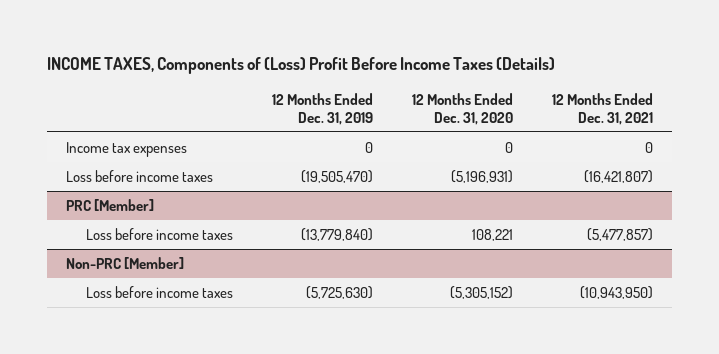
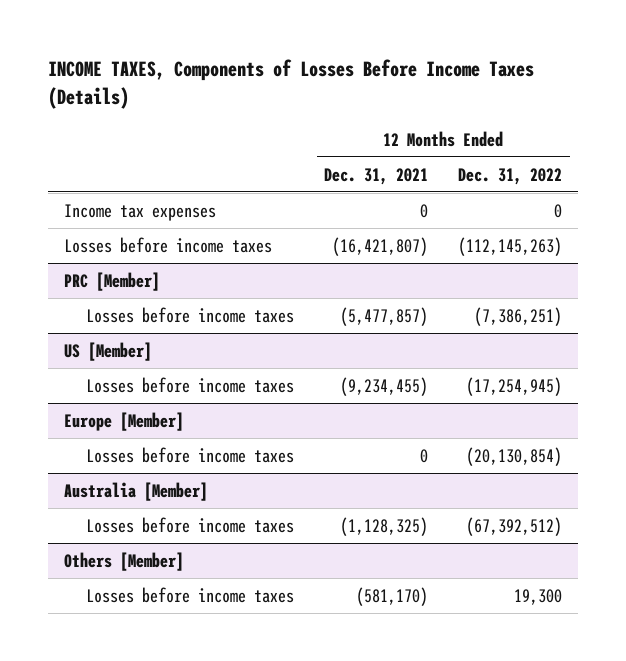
- INCOME TAXES, Components of (Loss) Profit Before Income Taxes (Details)
+ INCOME TAXES, Components of Losses Before Income Taxes (Details)
- | 12 Months Ended Dec. 31, 2019 | 12 Months Ended Dec. 31, 2020 | 12 Months Ended Dec. 31, 2021
+ | 12 Months Ended Dec. 31, 2021 | 12 Months Ended Dec. 31, 2022
- Loss before income taxes | (19,505,470) | (5,196,931) | (16,421,807)
+ Losses before income taxes | (16,421,807) | (112,145,263)
@ PRC [Member]
- Loss before income taxes | (13,779,840) | 108,221 | (5,477,857)
- Non-PRC [Member]
- Loss before income taxes | (5,725,630) | (5,305,152) | (10,943,950)
@ PRC [Member]
+ Losses before income taxes | (5,477,857) | (7,386,251)
+ US [Member]
+ Losses before income taxes | (9,234,455) | (17,254,945)
+ Europe [Member]
+ Losses before income taxes | 0 | (20,130,854)
+ Australia [Member]
+ Losses before income taxes | (1,128,325) | (67,392,512)
+ Others [Member]
+ Losses before income taxes | (581,170) | 19,300

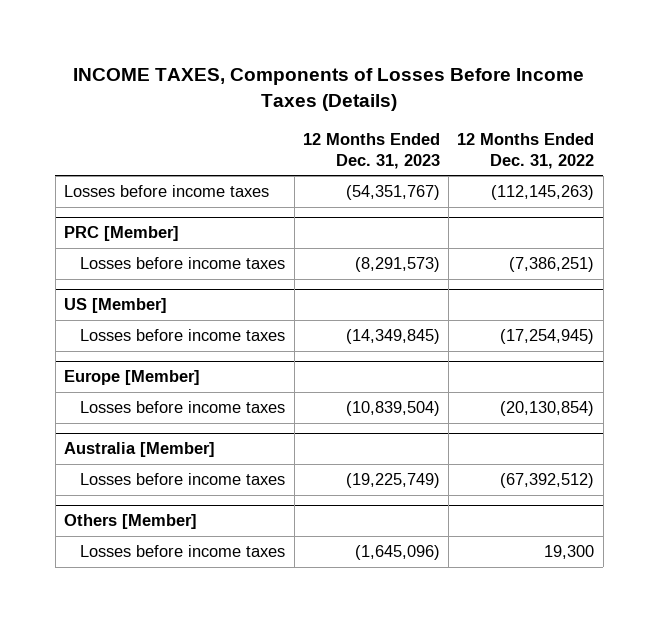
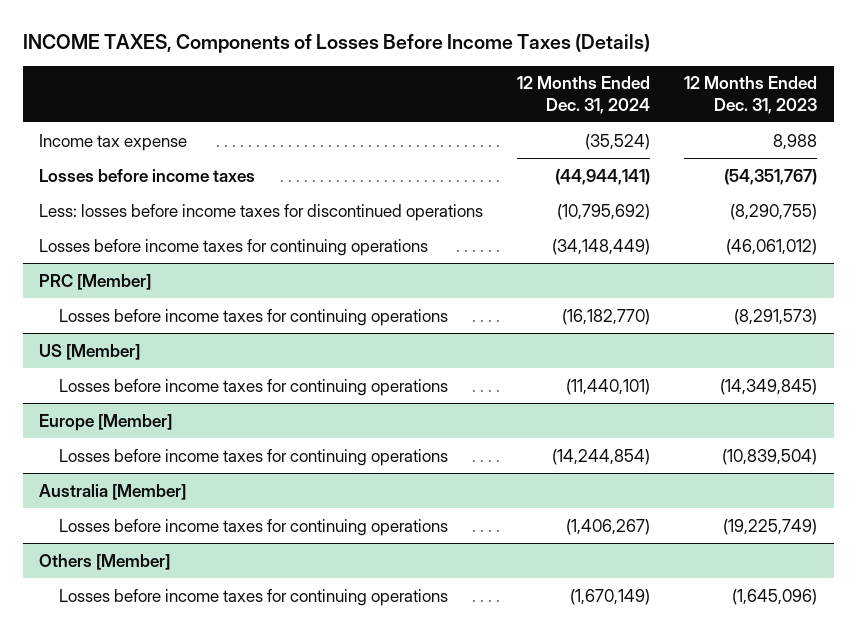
- | 12 Months Ended Dec. 31, 2023 | 12 Months Ended Dec. 31, 2022
+ | 12 Months Ended Dec. 31, 2024 | 12 Months Ended Dec. 31, 2023
+ Income tax expense | (35,524) | 8,988
+ Less: losses before income taxes for discontinued operations | (10,795,692) | (8,290,755)
+ Losses before income taxes for continuing operations | (34,148,449) | (46,061,012)
@ PRC [Member]
- Losses before income taxes | (8,291,573) | (7,386,251)
+ Losses before income taxes for continuing operations | (16,182,770) | (8,291,573)
@ US [Member]
- Losses before income taxes | (14,349,845) | (17,254,945)
+ Losses before income taxes for continuing operations | (11,440,101) | (14,349,845)
@ Europe [Member]
- Losses before income taxes | (10,839,504) | (20,130,854)
+ Losses before income taxes for continuing operations | (14,244,854) | (10,839,504)
@ Australia [Member]
- Losses before income taxes | (19,225,749) | (67,392,512)
+ Losses before income taxes for continuing operations | (1,406,267) | (19,225,749)
@ Others [Member]
- Losses before income taxes | (1,645,096) | 19,300
+ Losses before income taxes for continuing operations | (1,670,149) | (1,645,096)

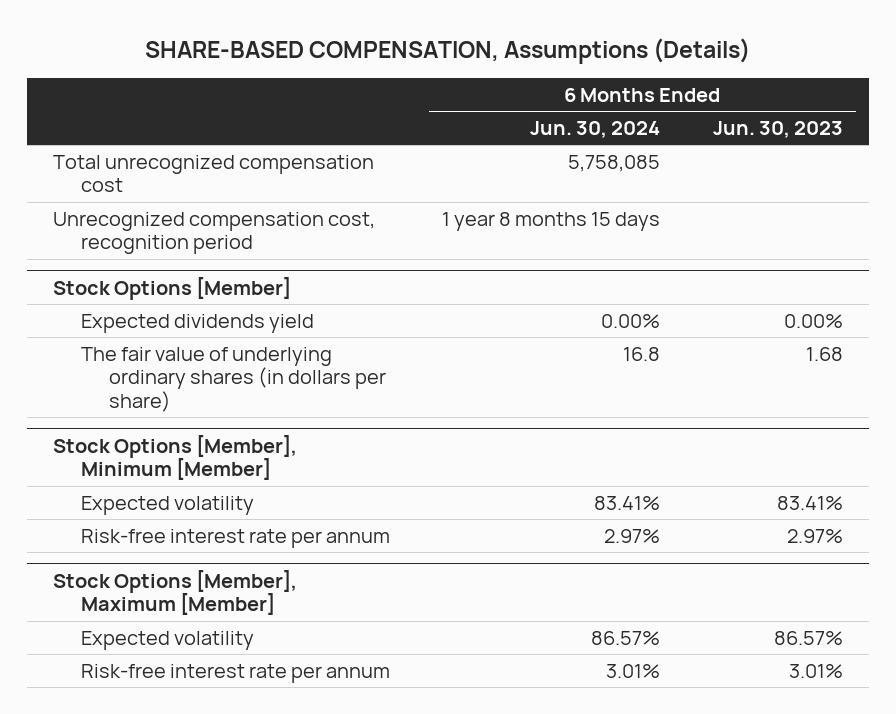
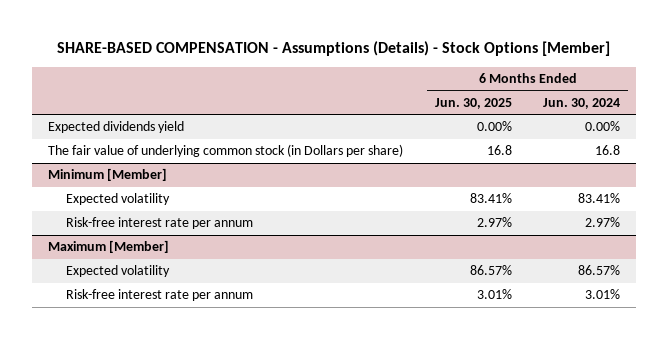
- SHARE-BASED COMPENSATION, Assumptions (Details)
+ SHARE-BASED COMPENSATION - Assumptions (Details) - Stock Options [Member]
- | 6 Months Ended Jun. 30, 2024 | 6 Months Ended Jun. 30, 2023
+ | 6 Months Ended Jun. 30, 2025 | 6 Months Ended Jun. 30, 2024
- Total unrecognized compensation cost | 5,758,085 |
- Unrecognized compensation cost, recognition period | 1 year 8 months 15 days |
- Stock Options [Member]
- The fair value of underlying ordinary shares (in dollars per share) | 16.8 | 1.68
- Stock Options [Member], Minimum [Member]
+ The fair value of underlying common stock (in Dollars per share) | 16.8 | 16.8
+ Minimum [Member]
- Stock Options [Member], Maximum [Member]
+ Maximum [Member]

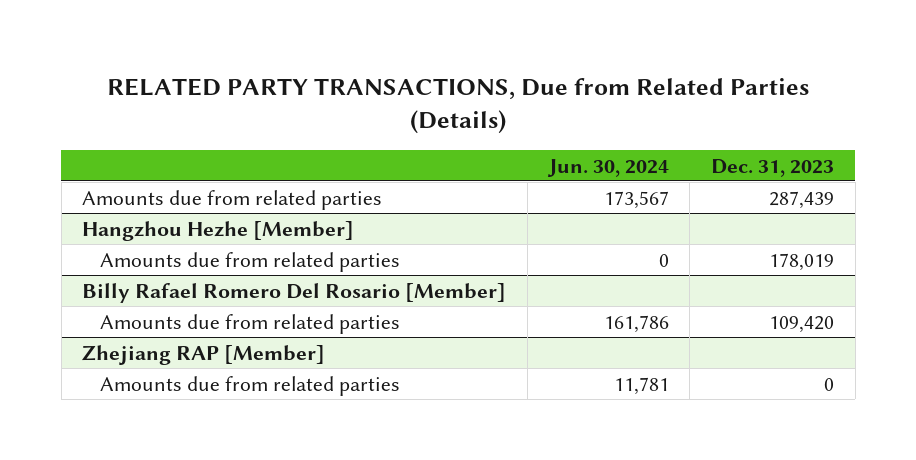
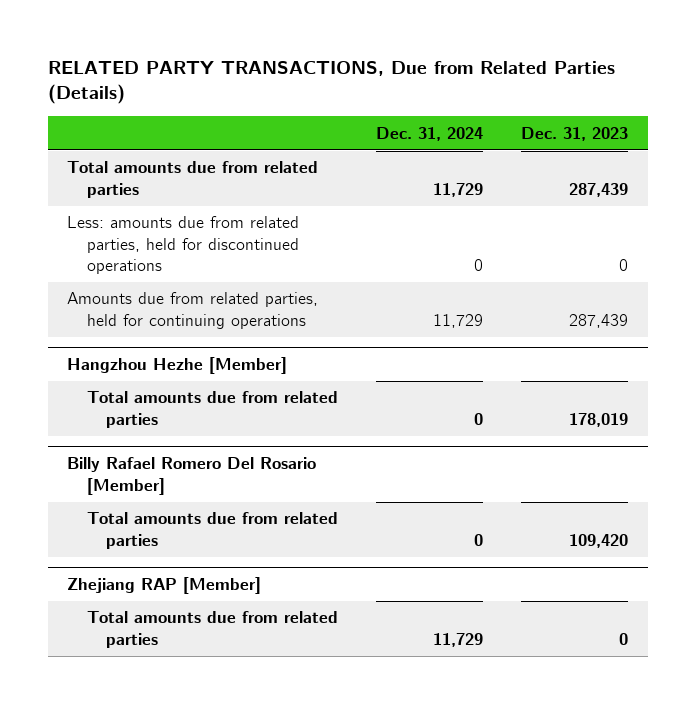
- | Jun. 30, 2024 | Dec. 31, 2023
+ | Dec. 31, 2024 | Dec. 31, 2023
- Amounts due from related parties | 173,567 | 287,439
+ Total amounts due from related parties | 11,729 | 287,439
+ Less: amounts due from related parties, held for discontinued operations | 0 | 0
+ Amounts due from related parties, held for continuing operations | 11,729 | 287,439
@ Hangzhou Hezhe [Member]
- Amounts due from related parties | 0 | 178,019
+ Total amounts due from related parties | 0 | 178,019
@ Billy Rafael Romero Del Rosario [Member]
- Amounts due from related parties | 161,786 | 109,420
+ Total amounts due from related parties | 0 | 109,420
@ Zhejiang RAP [Member]
- Amounts due from related parties | 11,781 | 0
+ Total amounts due from related parties | 11,729 | 0

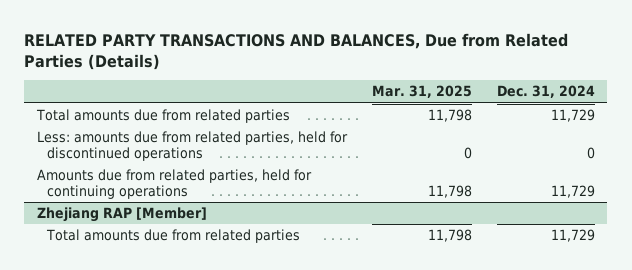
- RELATED PARTY TRANSACTIONS, Due from Related Parties (Details)
+ RELATED PARTY TRANSACTIONS AND BALANCES, Due from Related Parties (Details)
- | Dec. 31, 2024 | Dec. 31, 2023
+ | Mar. 31, 2025 | Dec. 31, 2024
- Hangzhou Hezhe [Member]
- Total amounts due from related parties | 0 | 178,019
- Billy Rafael Romero Del Rosario [Member]
- Total amounts due from related parties | 0 | 109,420

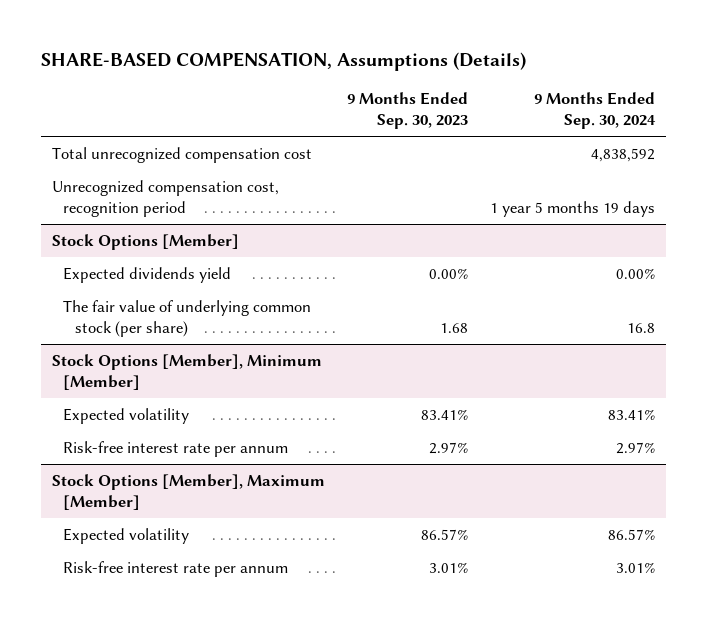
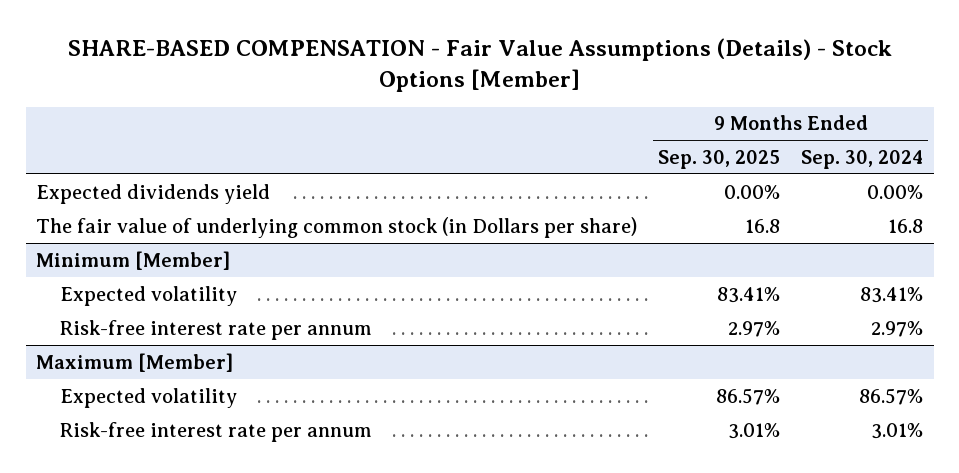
- SHARE-BASED COMPENSATION, Assumptions (Details)
+ SHARE-BASED COMPENSATION - Fair Value Assumptions (Details) - Stock Options [Member]
- | 9 Months Ended Sep. 30, 2023 | 9 Months Ended Sep. 30, 2024
+ | 9 Months Ended Sep. 30, 2025 | 9 Months Ended Sep. 30, 2024
- Total unrecognized compensation cost | | 4,838,592
- Unrecognized compensation cost, recognition period | | 1 year 5 months 19 days
- Stock Options [Member]
- The fair value of underlying common stock (per share) | 1.68 | 16.8
- Stock Options [Member], Minimum [Member]
+ The fair value of underlying common stock (in Dollars per share) | 16.8 | 16.8
+ Minimum [Member]
- Stock Options [Member], Maximum [Member]
+ Maximum [Member]

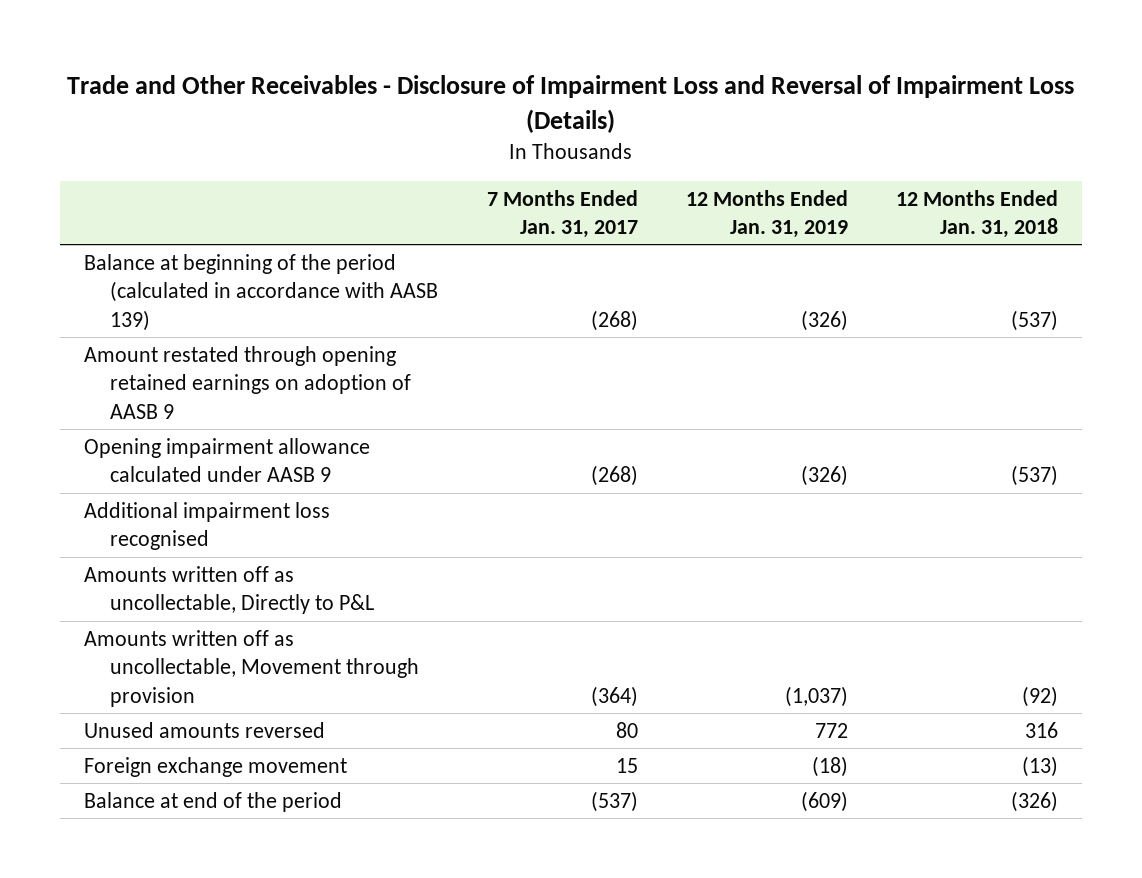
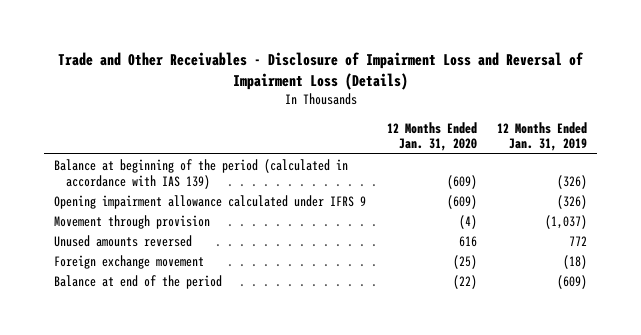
- | 7 Months Ended Jan. 31, 2017 | 12 Months Ended Jan. 31, 2019 | 12 Months Ended Jan. 31, 2018
+ | 12 Months Ended Jan. 31, 2020 | 12 Months Ended Jan. 31, 2019
- Balance at beginning of the period (calculated in accordance with AASB 139) | (268) | (326) | (537)
- Amount restated through opening retained earnings on adoption of AASB 9
- Opening impairment allowance calculated under AASB 9 | (268) | (326) | (537)
- Additional impairment loss recognised
- Amounts written off as uncollectable, Directly to P&L
- Amounts written off as uncollectable, Movement through provision | (364) | (1,037) | (92)
+ Balance at beginning of the period (calculated in accordance with IAS 139) | (609) | (326)
+ Opening impairment allowance calculated under IFRS 9 | (609) | (326)
+ Movement through provision | (4) | (1,037)

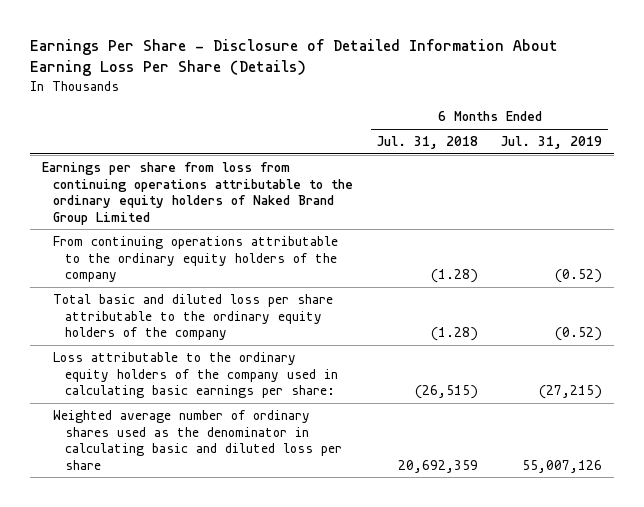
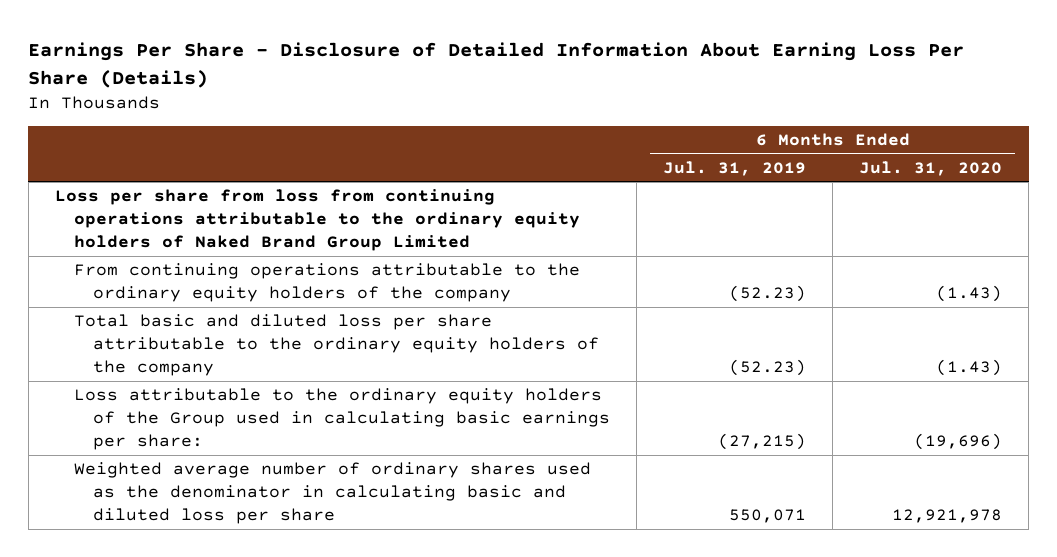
- | 6 Months Ended Jul. 31, 2018 | 6 Months Ended Jul. 31, 2019
+ | 6 Months Ended Jul. 31, 2019 | 6 Months Ended Jul. 31, 2020
- Earnings per share from loss from continuing operations attributable to the ordinary equity holders of Naked Brand Group Limited
- From continuing operations attributable to the ordinary equity holders of the company | (1.28) | (0.52)
- Total basic and diluted loss per share attributable to the ordinary equity holders of the company | (1.28) | (0.52)
- Loss attributable to the ordinary equity holders of the company used in calculating basic earnings per share: | (26,515) | (27,215)
- Weighted average number of ordinary shares used as the denominator in calculating basic and diluted loss per share | 20,692,359 | 55,007,126
+ Loss per share from loss from continuing operations attributable to the ordinary equity holders of Naked Brand Group Limited
+ From continuing operations attributable to the ordinary equity holders of the company | (52.23) | (1.43)
+ Total basic and diluted loss per share attributable to the ordinary equity holders of the company | (52.23) | (1.43)
+ Loss attributable to the ordinary equity holders of the Group used in calculating basic earnings per share: | (27,215) | (19,696)
+ Weighted average number of ordinary shares used as the denominator in calculating basic and diluted loss per share | 550,071 | 12,921,978

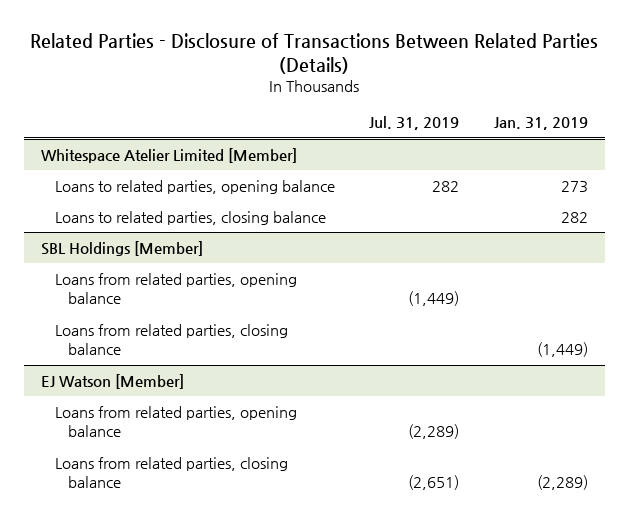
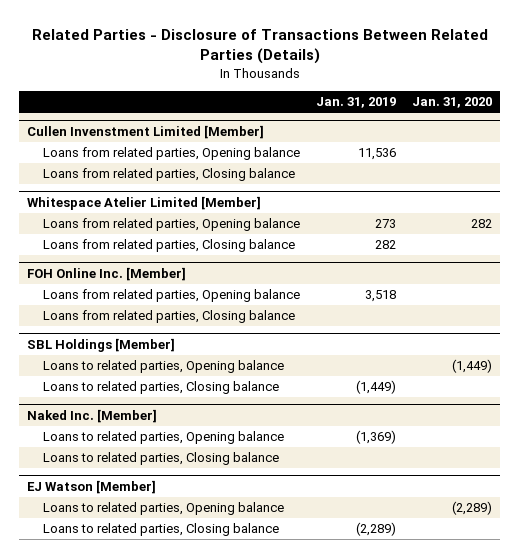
- | Jul. 31, 2019 | Jan. 31, 2019
+ | Jan. 31, 2019 | Jan. 31, 2020
+ Cullen Invenstment Limited [Member]
+ Loans from related parties, Opening balance | 11,536 |
+ Loans from related parties, Closing balance
@ Whitespace Atelier Limited [Member]
- Loans to related parties, opening balance | 282 | 273
- Loans to related parties, closing balance | | 282
+ Loans from related parties, Opening balance | 273 | 282
+ Loans from related parties, Closing balance | 282 |
+ FOH Online Inc. [Member]
+ Loans from related parties, Opening balance | 3,518 |
+ Loans from related parties, Closing balance
@ SBL Holdings [Member]
- Loans from related parties, opening balance | (1,449) |
- Loans from related parties, closing balance | | (1,449)
+ Loans to related parties, Opening balance | | (1,449)
+ Loans to related parties, Closing balance | (1,449) |
+ Naked Inc. [Member]
+ Loans to related parties, Opening balance | (1,369) |
+ Loans to related parties, Closing balance
@ EJ Watson [Member]
- Loans from related parties, opening balance | (2,289) |
- Loans from related parties, closing balance | (2,651) | (2,289)
+ Loans to related parties, Opening balance | | (2,289)
+ Loans to related parties, Closing balance | (2,289) |

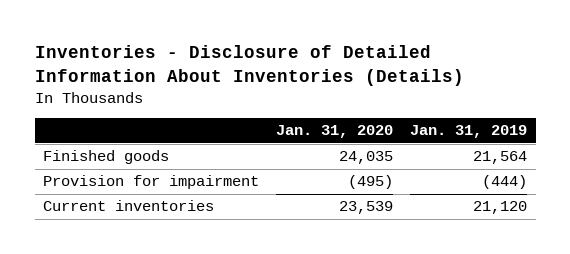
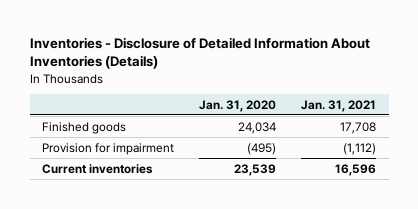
- | Jan. 31, 2020 | Jan. 31, 2019
+ | Jan. 31, 2020 | Jan. 31, 2021
- Finished goods | 24,035 | 21,564
+ Finished goods | 24,034 | 17,708

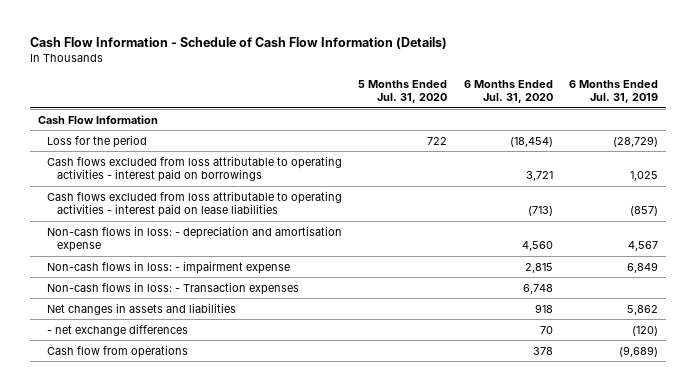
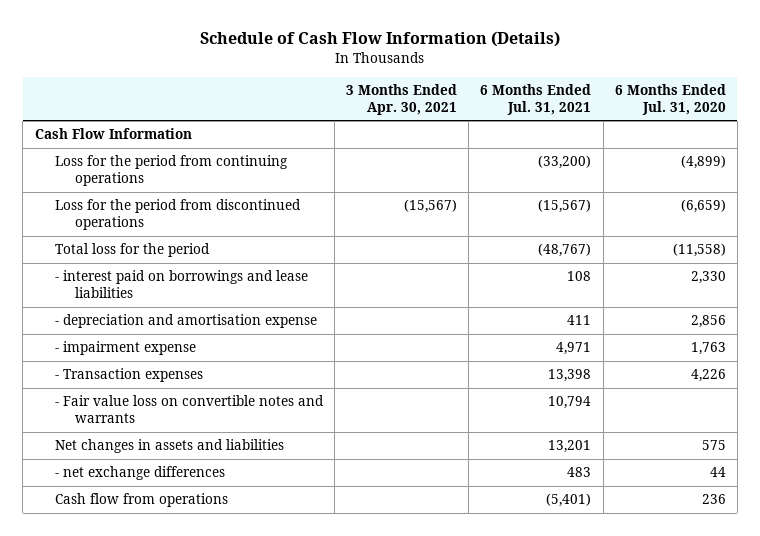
- Cash Flow Information - Schedule of Cash Flow Information (Details)
+ Schedule of Cash Flow Information (Details)
- | 5 Months Ended Jul. 31, 2020 | 6 Months Ended Jul. 31, 2020 | 6 Months Ended Jul. 31, 2019
+ | 3 Months Ended Apr. 30, 2021 | 6 Months Ended Jul. 31, 2021 | 6 Months Ended Jul. 31, 2020
- Loss for the period | 722 | (18,454) | (28,729)
- Cash flows excluded from loss attributable to operating activities - interest paid on borrowings | | 3,721 | 1,025
- Cash flows excluded from loss attributable to operating activities - interest paid on lease liabilities | | (713) | (857)
- Non-cash flows in loss: - depreciation and amortisation expense | | 4,560 | 4,567
- Non-cash flows in loss: - impairment expense | | 2,815 | 6,849
- Non-cash flows in loss: - Transaction expenses | | 6,748 |
- Net changes in assets and liabilities | | 918 | 5,862
- - net exchange differences | | 70 | (120)
- Cash flow from operations | | 378 | (9,689)
+ Loss for the period from continuing operations | | (33,200) | (4,899)
+ Loss for the period from discontinued operations | (15,567) | (15,567) | (6,659)
+ Total loss for the period | | (48,767) | (11,558)
+ - interest paid on borrowings and lease liabilities | | 108 | 2,330
+ - depreciation and amortisation expense | | 411 | 2,856
+ - impairment expense | | 4,971 | 1,763
+ - Transaction expenses | | 13,398 | 4,226
+ - Fair value loss on convertible notes and warrants | | 10,794 |
+ Net changes in assets and liabilities | | 13,201 | 575
+ - net exchange differences | | 483 | 44
+ Cash flow from operations | | (5,401) | 236

